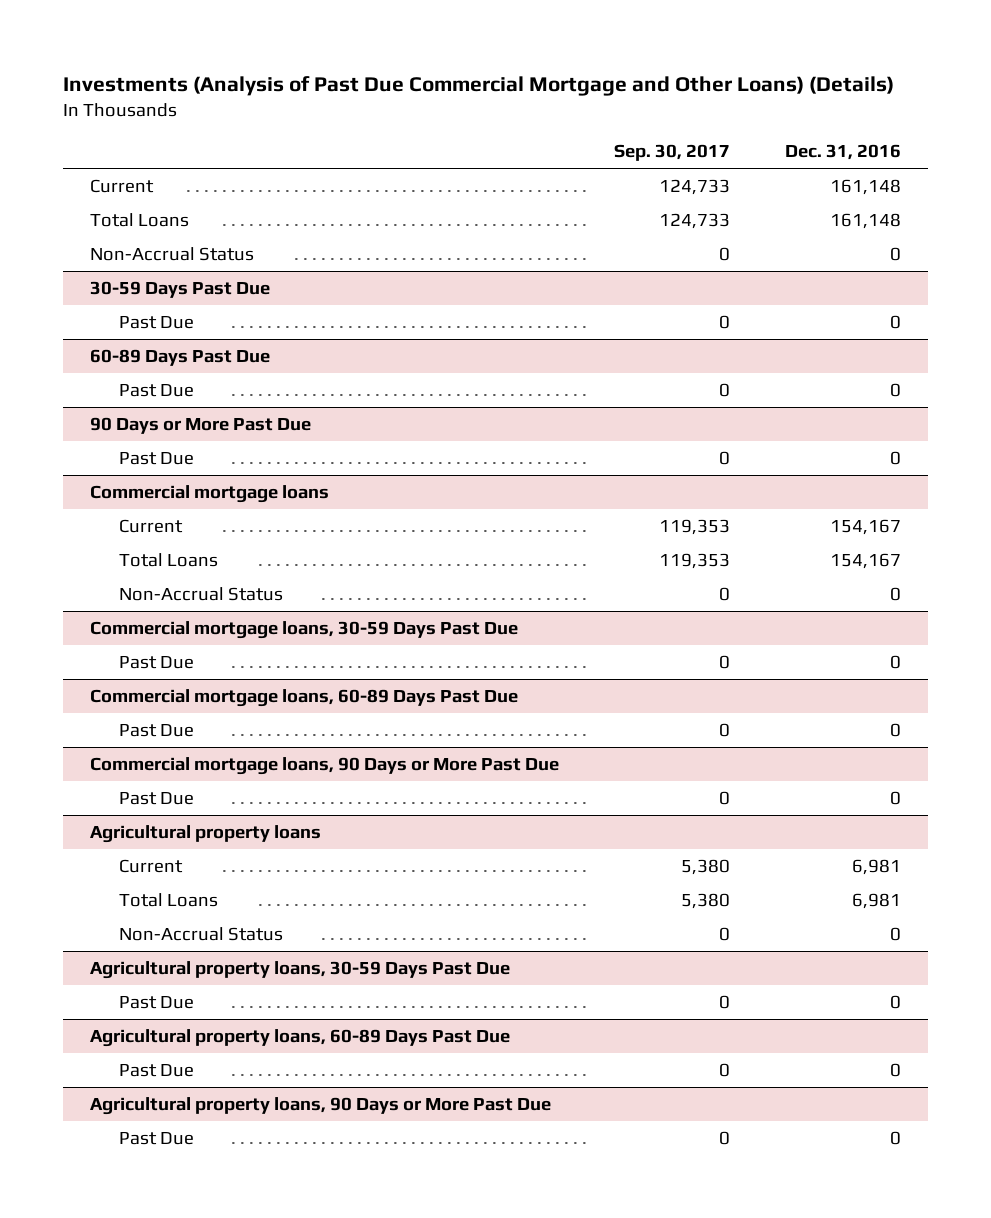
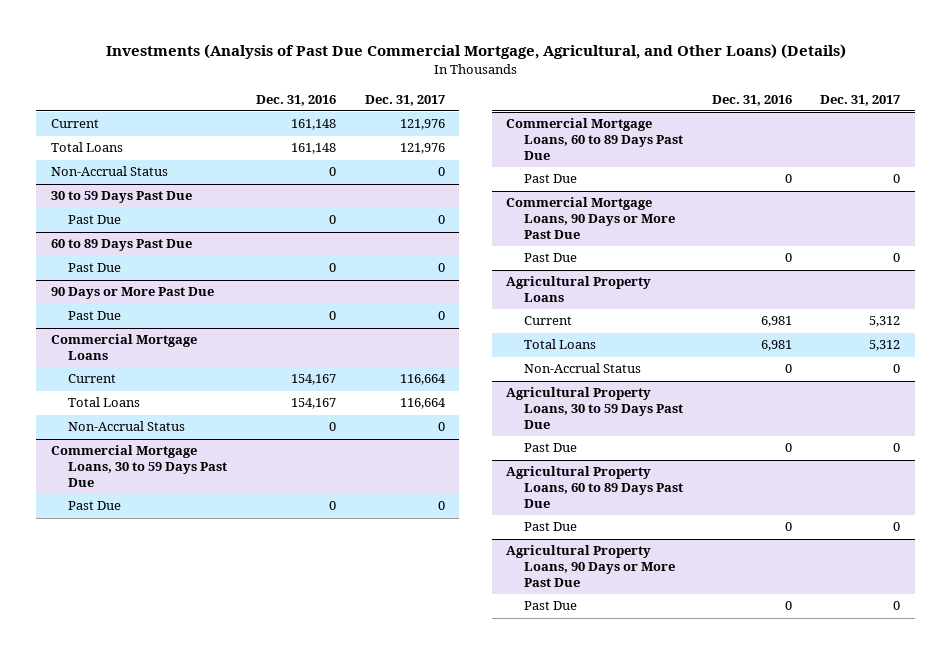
- Investments (Analysis of Past Due Commercial Mortgage and Other Loans) (Details)
+ Investments (Analysis of Past Due Commercial Mortgage, Agricultural, and Other Loans) (Details)
- | Sep. 30, 2017 | Dec. 31, 2016
+ | Dec. 31, 2016 | Dec. 31, 2017
- 30-59 Days Past Due
+ 30 to 59 Days Past Due
- 60-89 Days Past Due
+ 60 to 89 Days Past Due
- Commercial mortgage loans
+ Commercial Mortgage Loans
- Commercial mortgage loans, 30-59 Days Past Due
+ Commercial Mortgage Loans, 30 to 59 Days Past Due
- Commercial mortgage loans, 60-89 Days Past Due
+ Commercial Mortgage Loans, 60 to 89 Days Past Due
- Commercial mortgage loans, 90 Days or More Past Due
+ Commercial Mortgage Loans, 90 Days or More Past Due
- Agricultural property loans
+ Agricultural Property Loans
- Agricultural property loans, 30-59 Days Past Due
+ Agricultural Property Loans, 30 to 59 Days Past Due
- Agricultural property loans, 60-89 Days Past Due
+ Agricultural Property Loans, 60 to 89 Days Past Due
- Agricultural property loans, 90 Days or More Past Due
+ Agricultural Property Loans, 90 Days or More Past Due

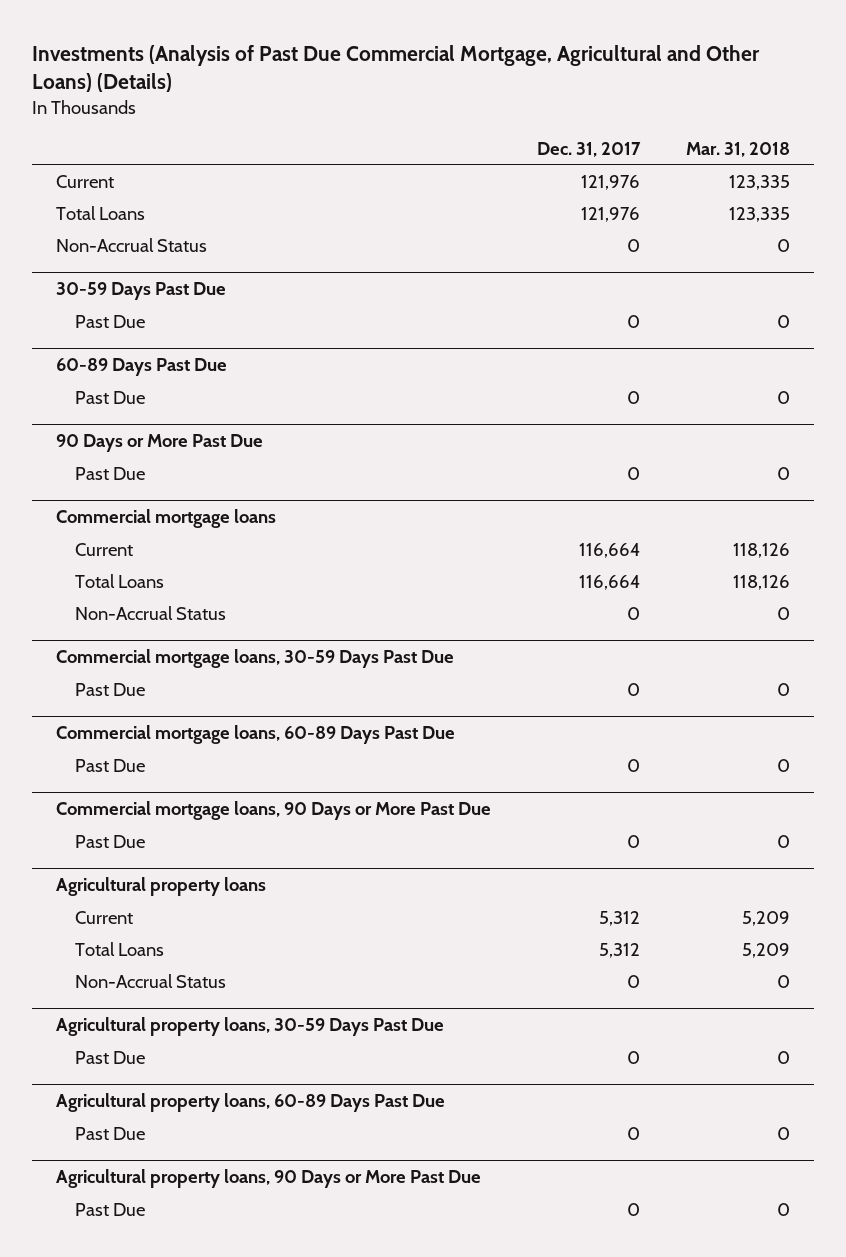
- Investments (Analysis of Past Due Commercial Mortgage, Agricultural, and Other Loans) (Details)
+ Investments (Analysis of Past Due Commercial Mortgage, Agricultural and Other Loans) (Details)
- | Dec. 31, 2016 | Dec. 31, 2017
+ | Dec. 31, 2017 | Mar. 31, 2018
- 30 to 59 Days Past Due
+ 30-59 Days Past Due
- 60 to 89 Days Past Due
+ 60-89 Days Past Due
- Commercial Mortgage Loans
+ Commercial mortgage loans
- Commercial Mortgage Loans, 30 to 59 Days Past Due
+ Commercial mortgage loans, 30-59 Days Past Due
- Commercial Mortgage Loans, 60 to 89 Days Past Due
+ Commercial mortgage loans, 60-89 Days Past Due
- Commercial Mortgage Loans, 90 Days or More Past Due
+ Commercial mortgage loans, 90 Days or More Past Due
- Agricultural Property Loans
+ Agricultural property loans
- Agricultural Property Loans, 30 to 59 Days Past Due
+ Agricultural property loans, 30-59 Days Past Due
- Agricultural Property Loans, 60 to 89 Days Past Due
+ Agricultural property loans, 60-89 Days Past Due
- Agricultural Property Loans, 90 Days or More Past Due
+ Agricultural property loans, 90 Days or More Past Due

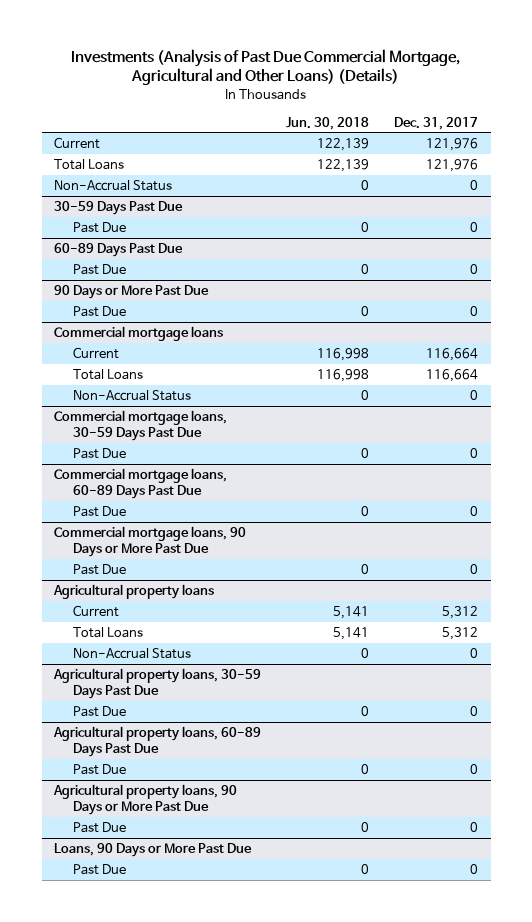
- | Dec. 31, 2017 | Mar. 31, 2018
+ | Jun. 30, 2018 | Dec. 31, 2017
+ Loans, 90 Days or More Past Due
+ Past Due | 0 | 0

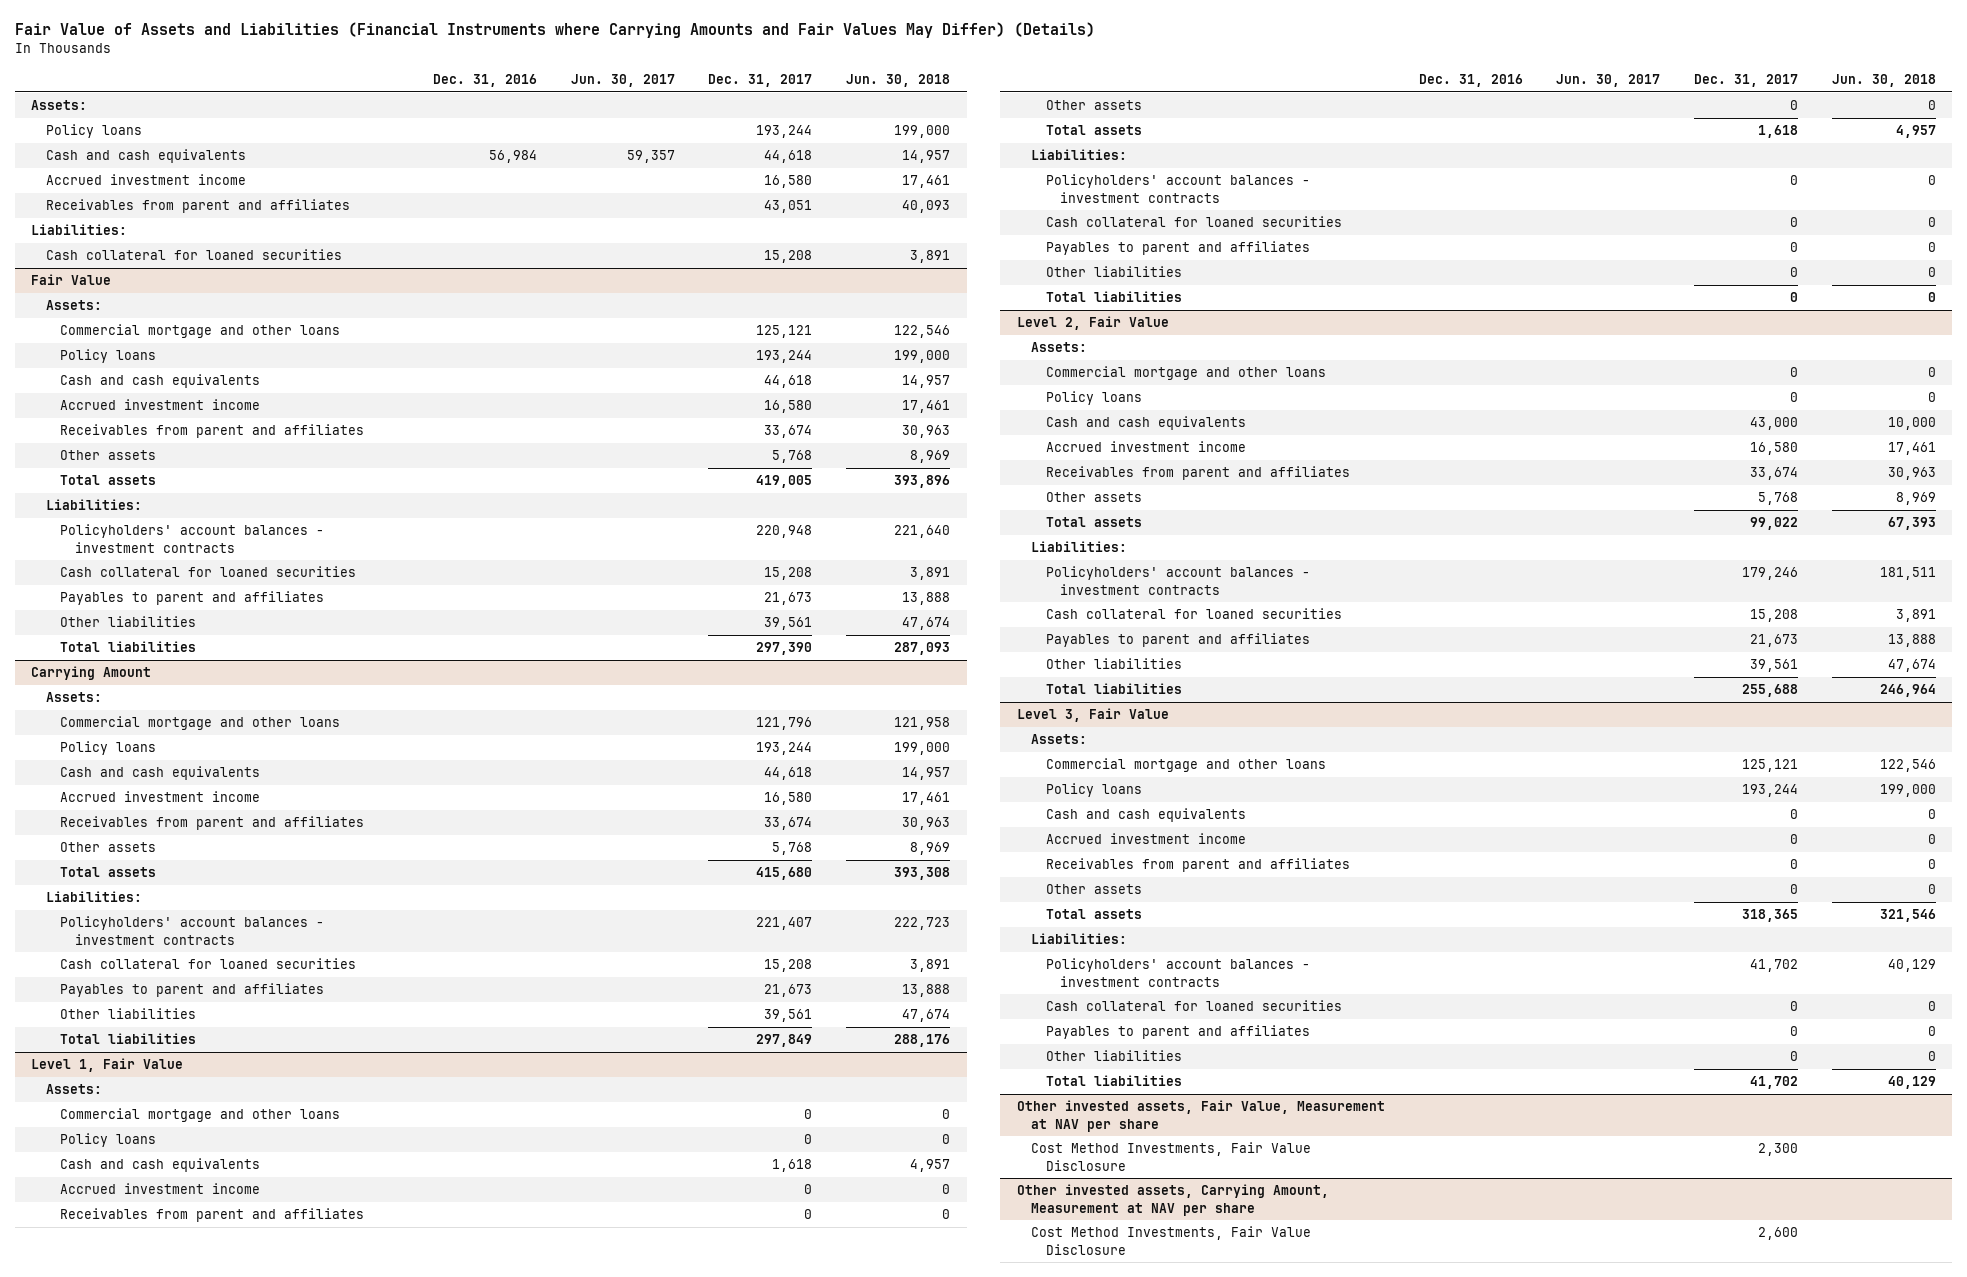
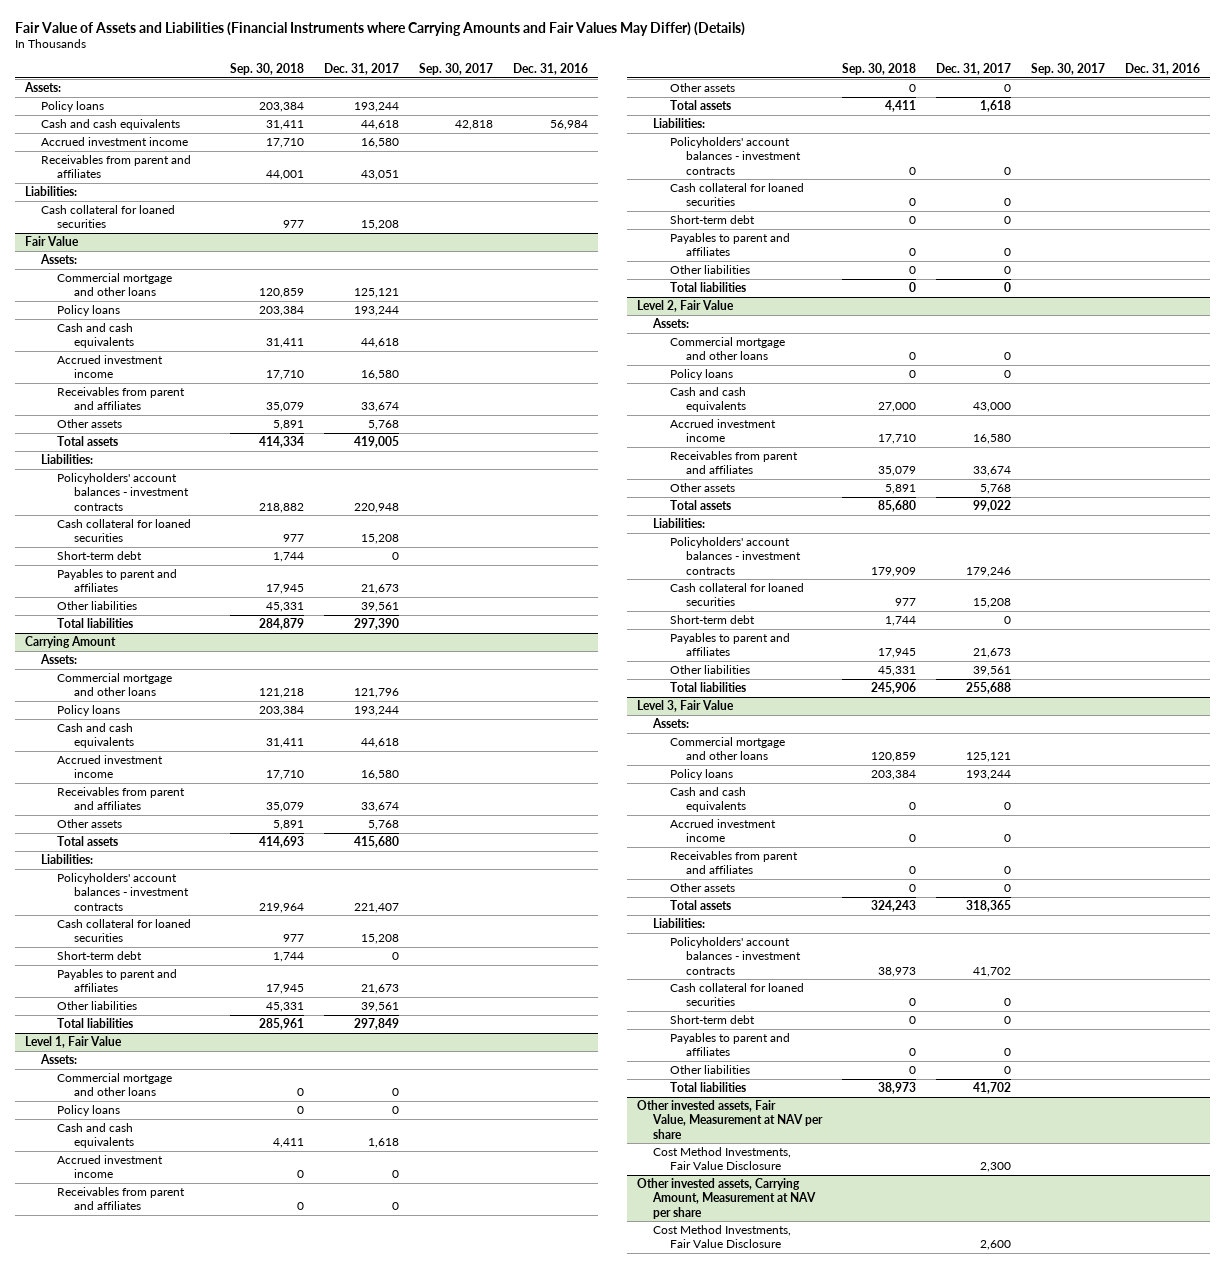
- | Dec. 31, 2016 | Jun. 30, 2017 | Dec. 31, 2017 | Jun. 30, 2018
+ | Sep. 30, 2018 | Dec. 31, 2017 | Sep. 30, 2017 | Dec. 31, 2016
@ Fair Value
+ Short-term debt | 1,744 | 0 | |
@ Carrying Amount
+ Short-term debt | 1,744 | 0 | |
@ Level 1, Fair Value
+ Short-term debt | 0 | 0 | |
@ Level 2, Fair Value
+ Short-term debt | 1,744 | 0 | |
@ Level 3, Fair Value
+ Short-term debt | 0 | 0 | |

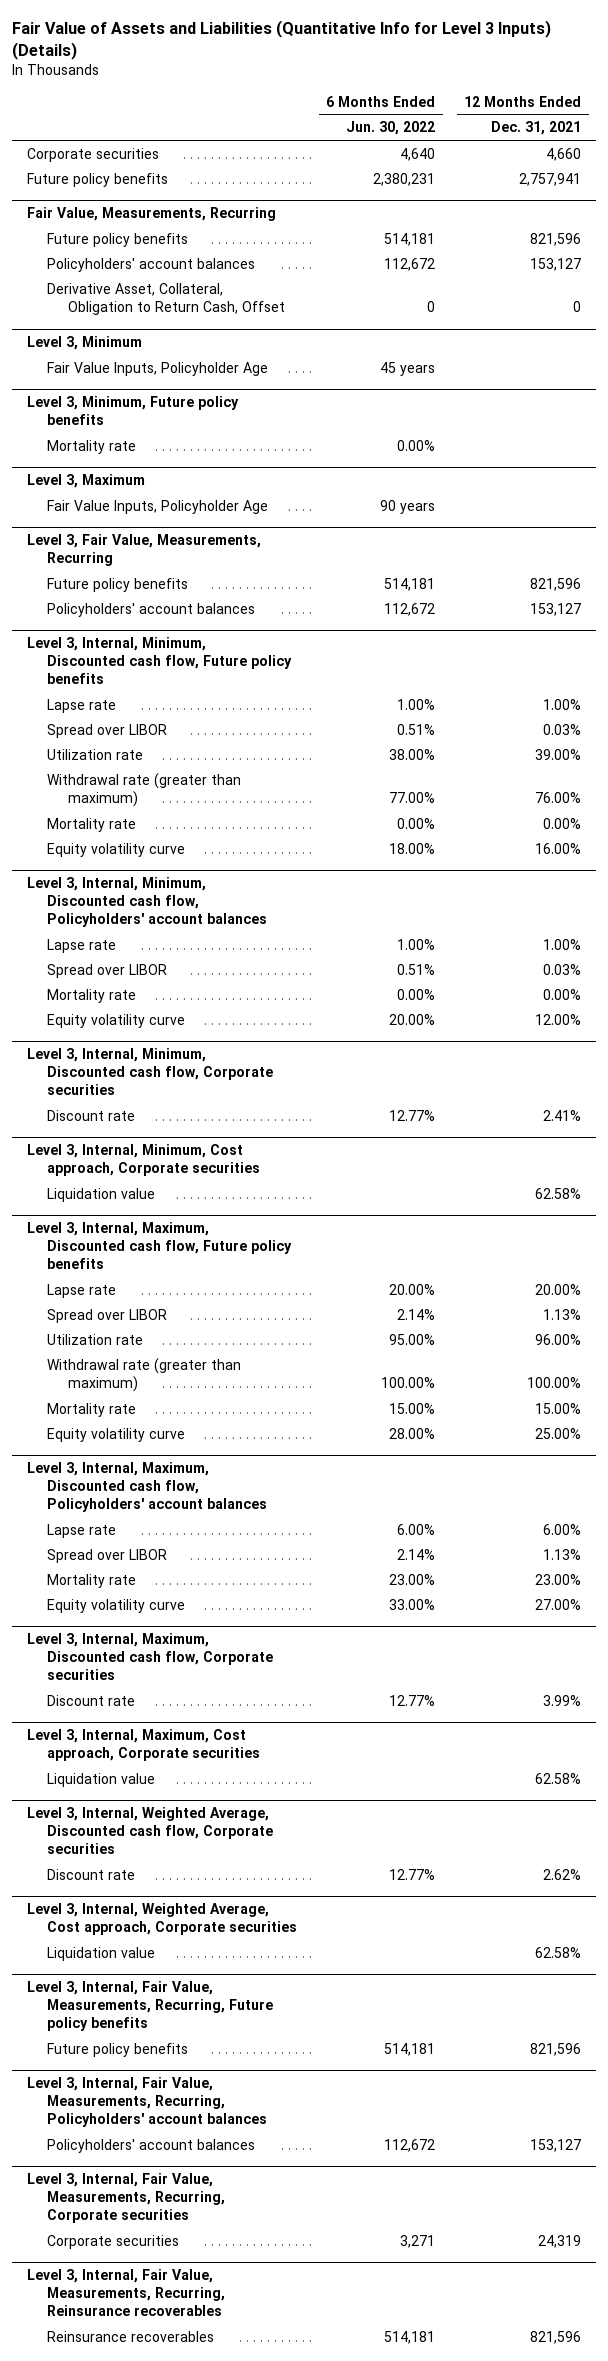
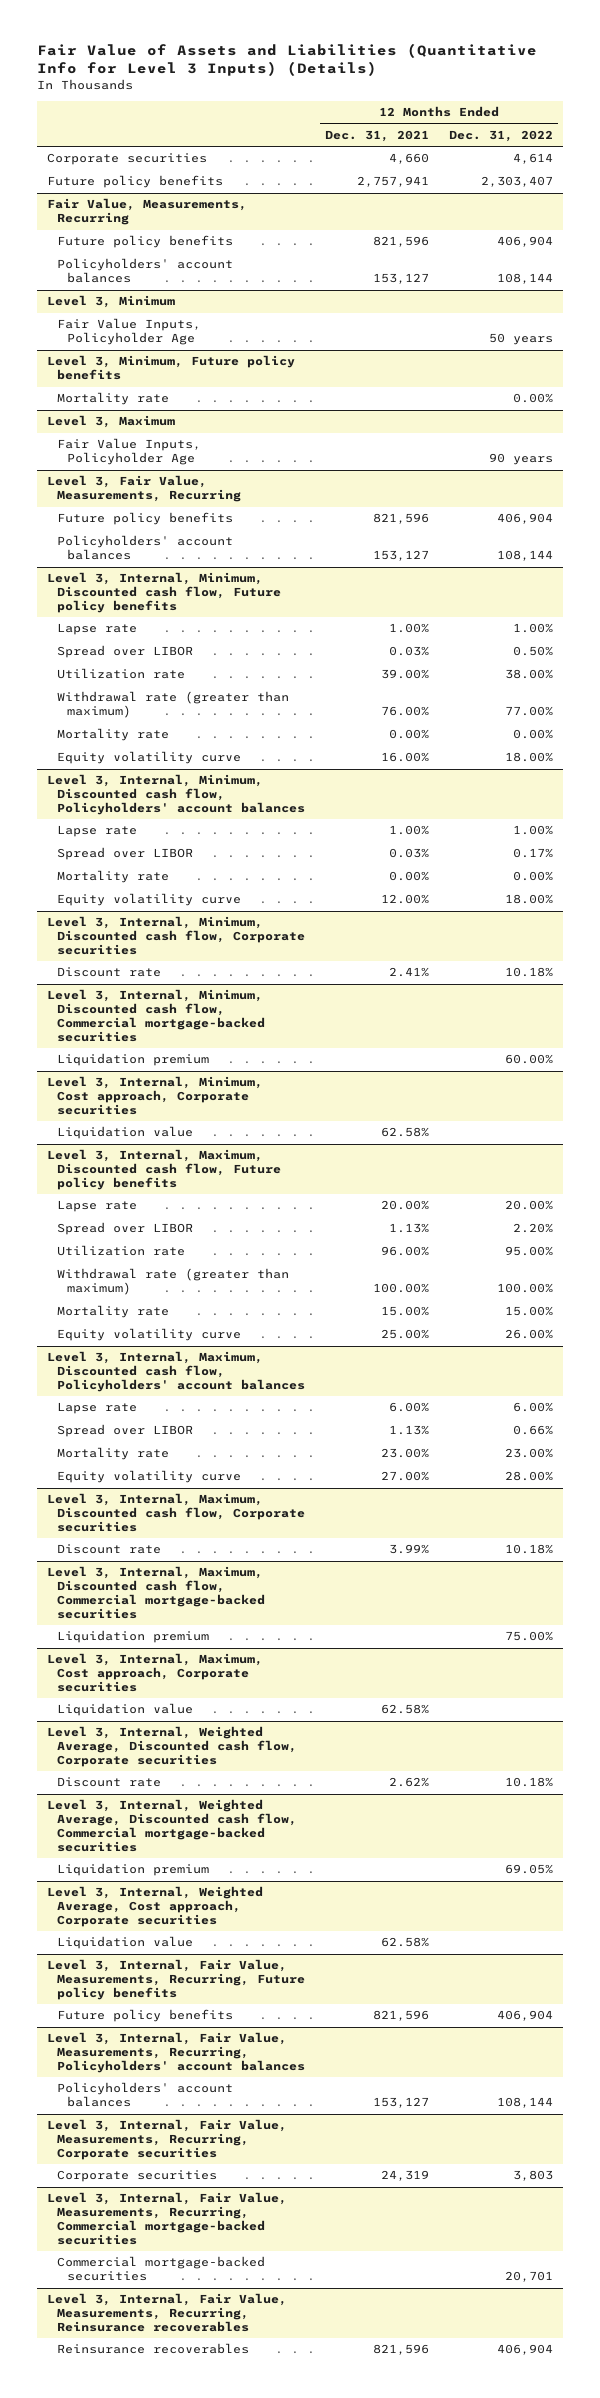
- | 6 Months Ended Jun. 30, 2022 | 12 Months Ended Dec. 31, 2021
+ | 12 Months Ended Dec. 31, 2021 | 12 Months Ended Dec. 31, 2022
@ Fair Value, Measurements, Recurring
- Derivative Asset, Collateral, Obligation to Return Cash, Offset | 0 | 0
+ Level 3, Internal, Minimum, Discounted cash flow, Commercial mortgage-backed securities
+ Liquidation premium | | 60.00%
+ Level 3, Internal, Maximum, Discounted cash flow, Commercial mortgage-backed securities
+ Liquidation premium | | 75.00%
+ Level 3, Internal, Weighted Average, Discounted cash flow, Commercial mortgage-backed securities
+ Liquidation premium | | 69.05%
+ Level 3, Internal, Fair Value, Measurements, Recurring, Commercial mortgage-backed securities
+ Commercial mortgage-backed securities | | 20,701

